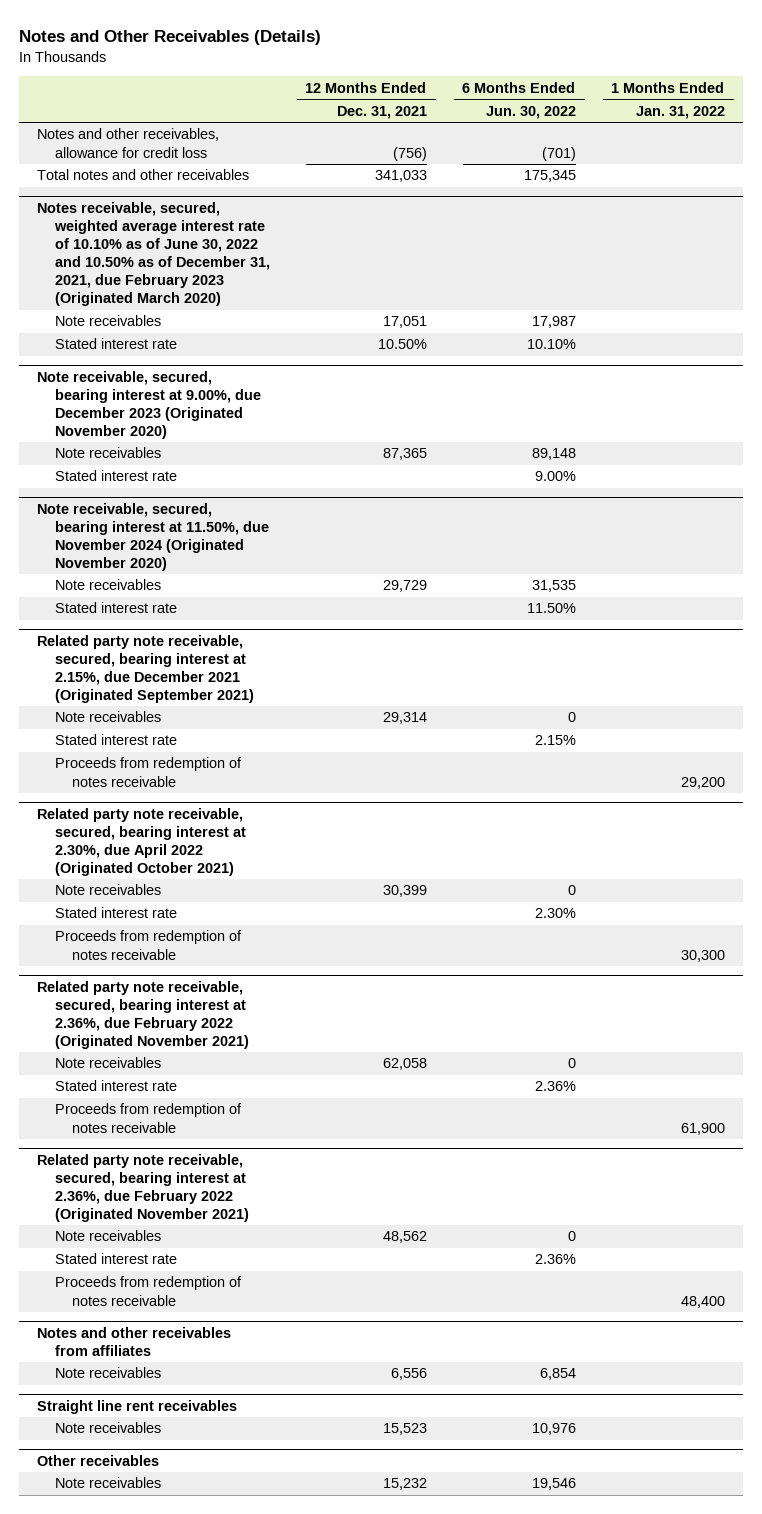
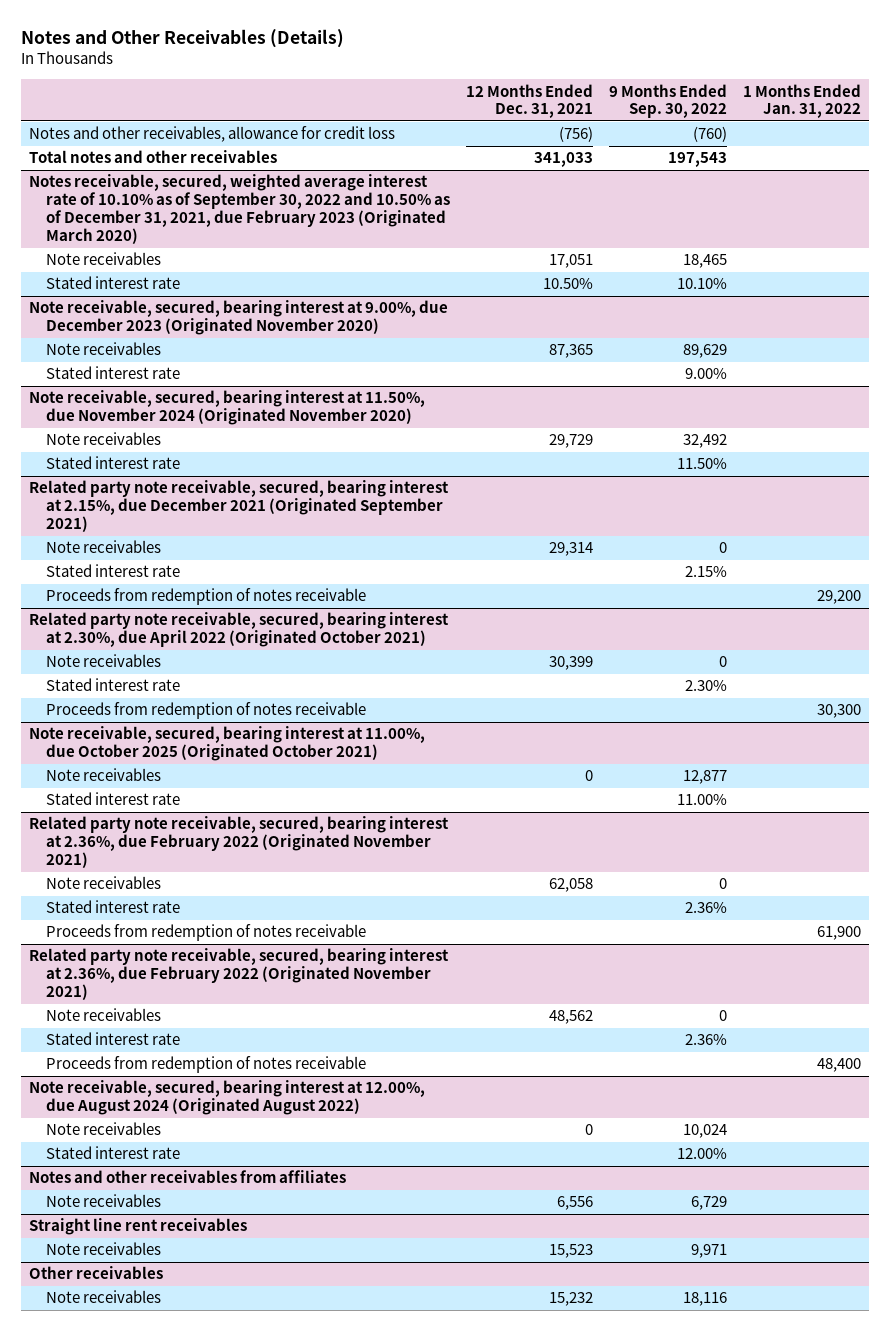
- | 12 Months Ended Dec. 31, 2021 | 6 Months Ended Jun. 30, 2022 | 1 Months Ended Jan. 31, 2022
+ | 12 Months Ended Dec. 31, 2021 | 9 Months Ended Sep. 30, 2022 | 1 Months Ended Jan. 31, 2022
- Notes receivable, secured, weighted average interest rate of 10.10% as of June 30, 2022 and 10.50% as of December 31, 2021, due February 2023 (Originated March 2020)
+ Notes receivable, secured, weighted average interest rate of 10.10% as of September 30, 2022 and 10.50% as of December 31, 2021, due February 2023 (Originated March 2020)
+ Note receivable, secured, bearing interest at 11.00%, due October 2025 (Originated October 2021)
+ Note receivables | 0 | 12,877 |
+ Stated interest rate | | 11.00% |
+ Note receivable, secured, bearing interest at 12.00%, due August 2024 (Originated August 2022)
+ Note receivables | 0 | 10,024 |
+ Stated interest rate | | 12.00% |

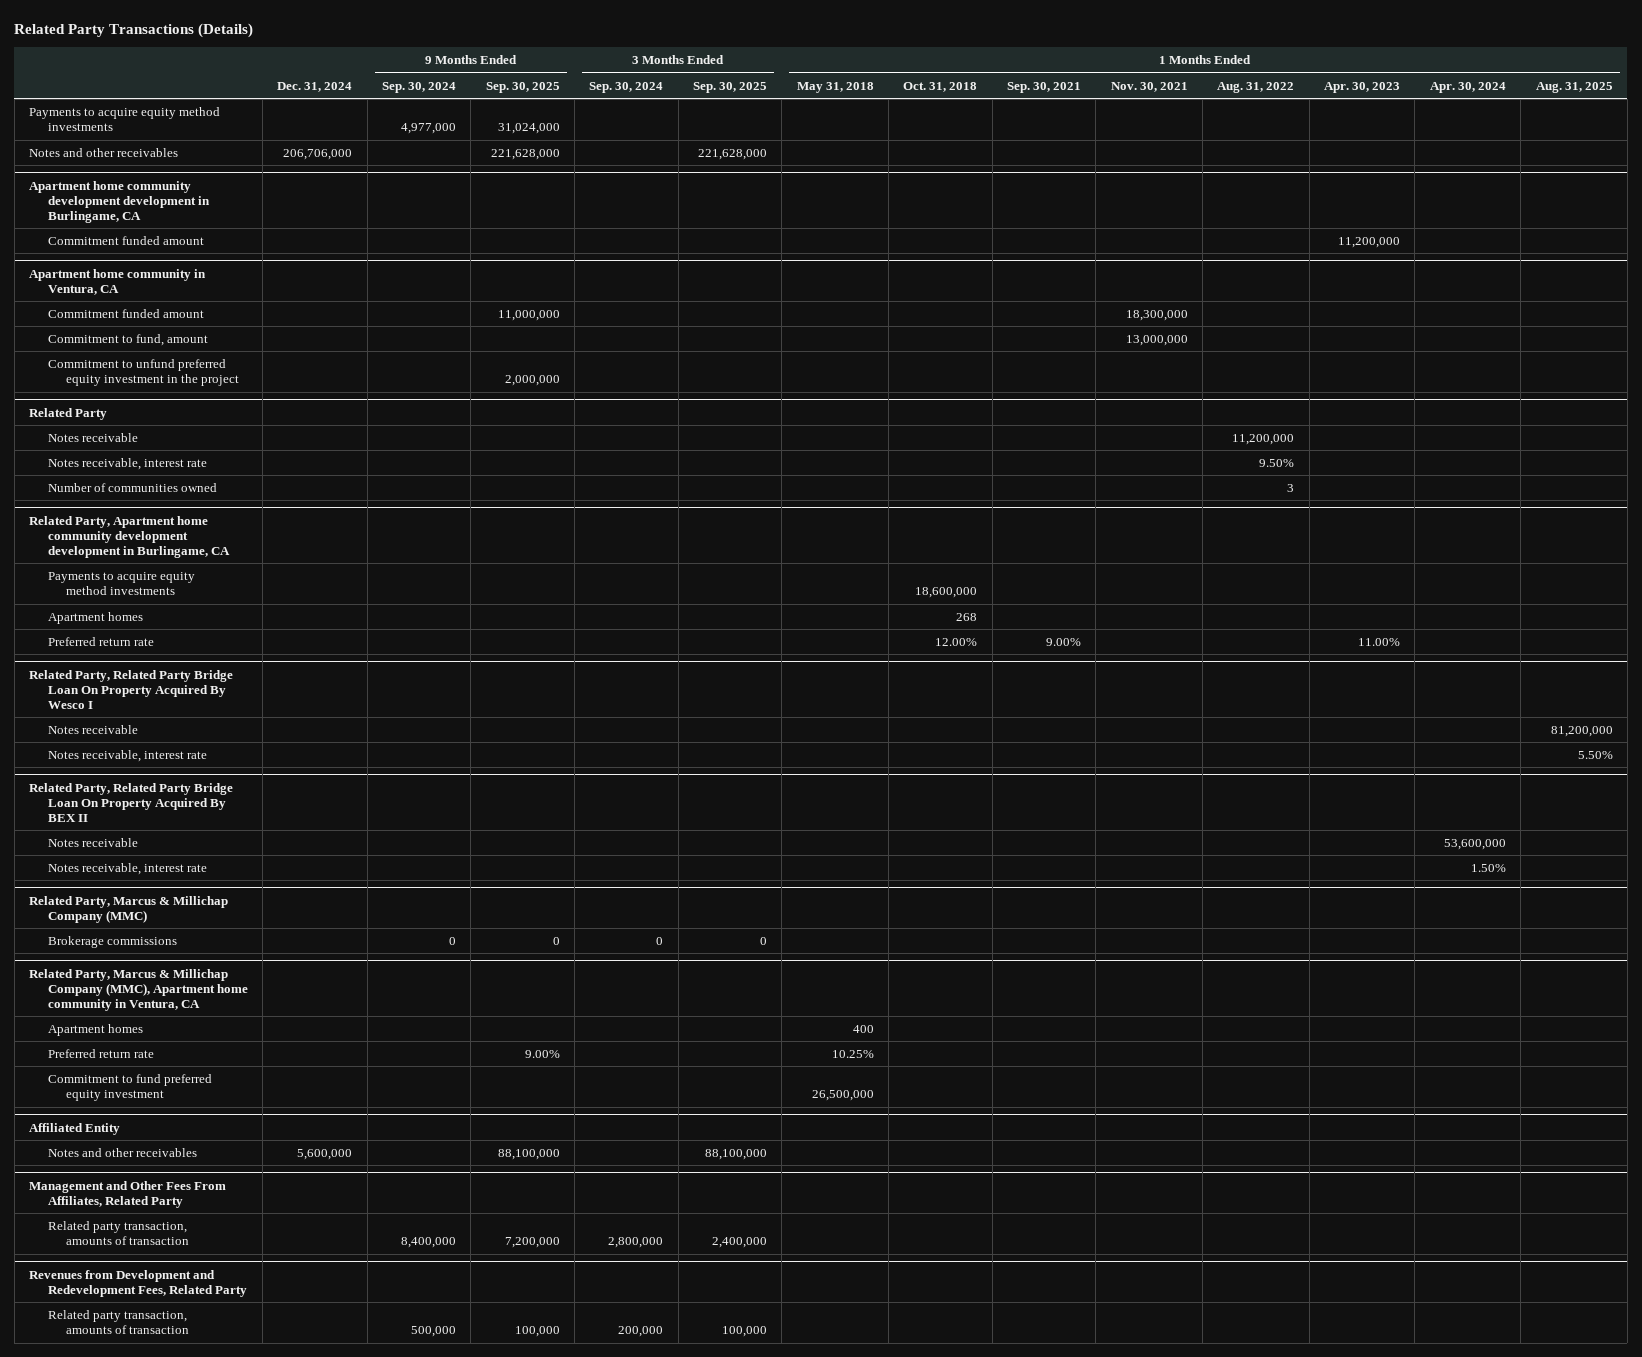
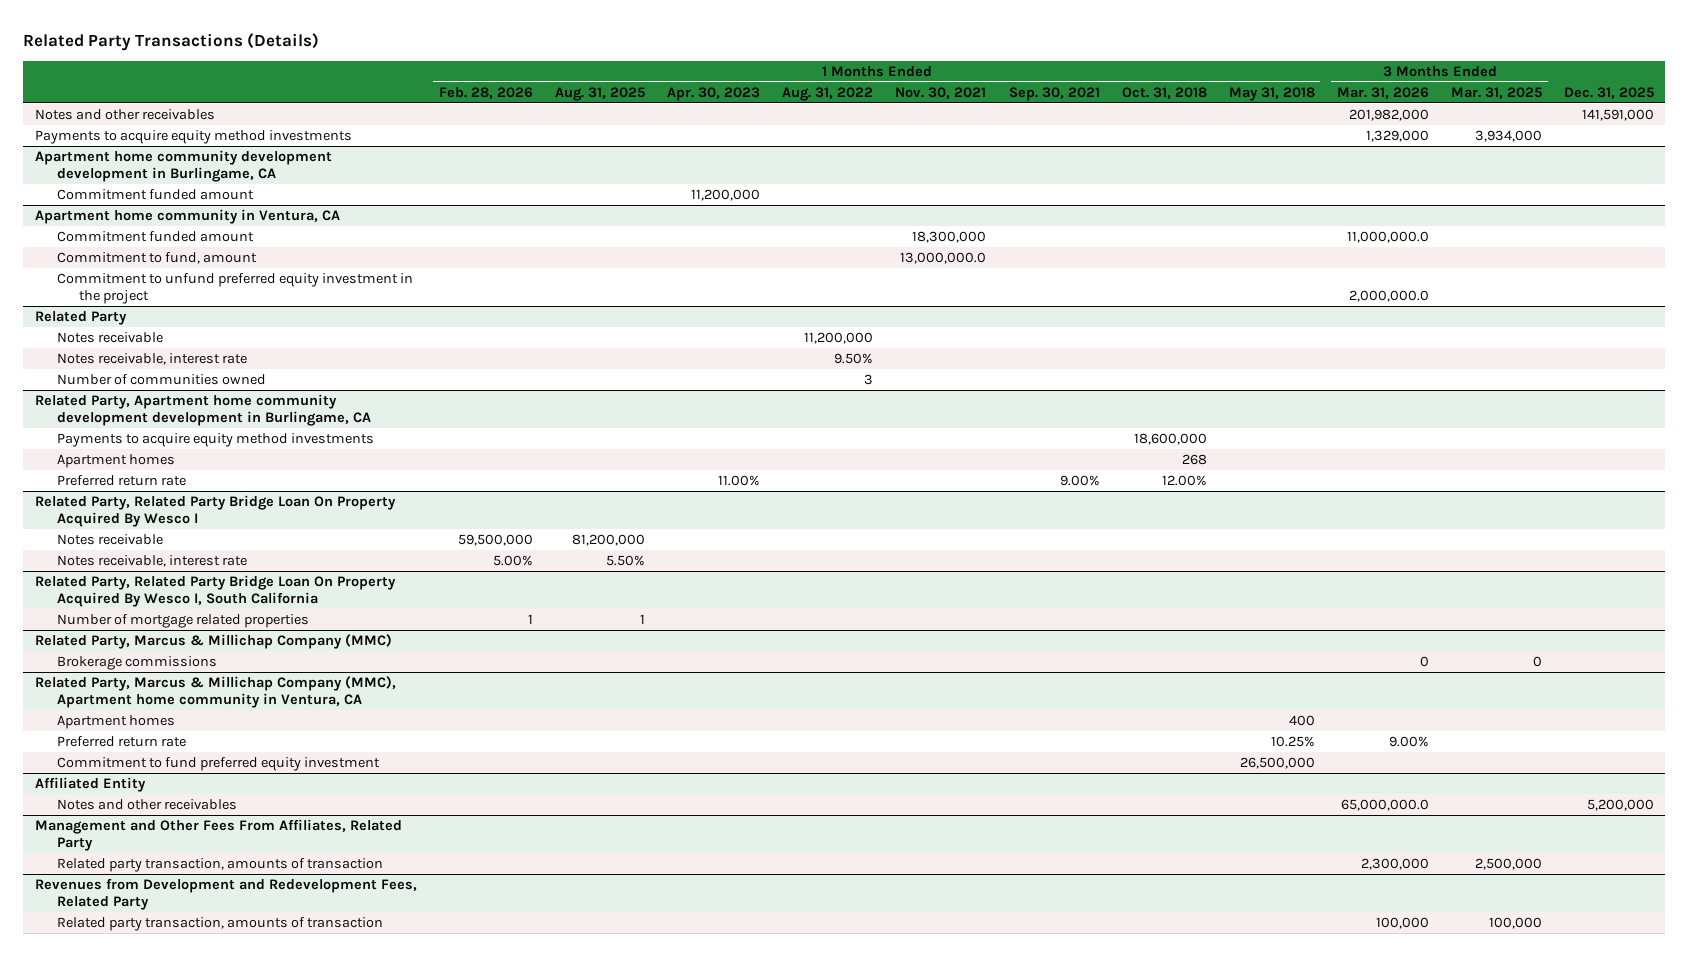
- | Dec. 31, 2024 | 9 Months Ended Sep. 30, 2024 | 9 Months Ended Sep. 30, 2025 | 3 Months Ended Sep. 30, 2024 | 3 Months Ended Sep. 30, 2025 | 1 Months Ended May 31, 2018 | 1 Months Ended Oct. 31, 2018 | 1 Months Ended Sep. 30, 2021 | 1 Months Ended Nov. 30, 2021 | 1 Months Ended Aug. 31, 2022 | 1 Months Ended Apr. 30, 2023 | 1 Months Ended Apr. 30, 2024 | 1 Months Ended Aug. 31, 2025
+ | 1 Months Ended Feb. 28, 2026 | 1 Months Ended Aug. 31, 2025 | 1 Months Ended Apr. 30, 2023 | 1 Months Ended Aug. 31, 2022 | 1 Months Ended Nov. 30, 2021 | 1 Months Ended Sep. 30, 2021 | 1 Months Ended Oct. 31, 2018 | 1 Months Ended May 31, 2018 | 3 Months Ended Mar. 31, 2026 | 3 Months Ended Mar. 31, 2025 | Dec. 31, 2025
moved down: Payments to acquire equity method investments | | | | | | | | | 1,329,000 | 3,934,000 |
@ Apartment home community in Ventura, CA
- Commitment to fund, amount | | | | | | | | | 13,000,000 | | | |
+ Commitment to fund, amount | | | | | 13,000,000.0 | | | | | |
- Related Party, Related Party Bridge Loan On Property Acquired By BEX II
- Notes receivable | | | | | | | | | | | | 53,600,000 |
- Notes receivable, interest rate | | | | | | | | | | | | 1.50% |
+ Related Party, Related Party Bridge Loan On Property Acquired By Wesco I, South California
+ Number of mortgage related properties | 1 | 1 | | | | | | | | |

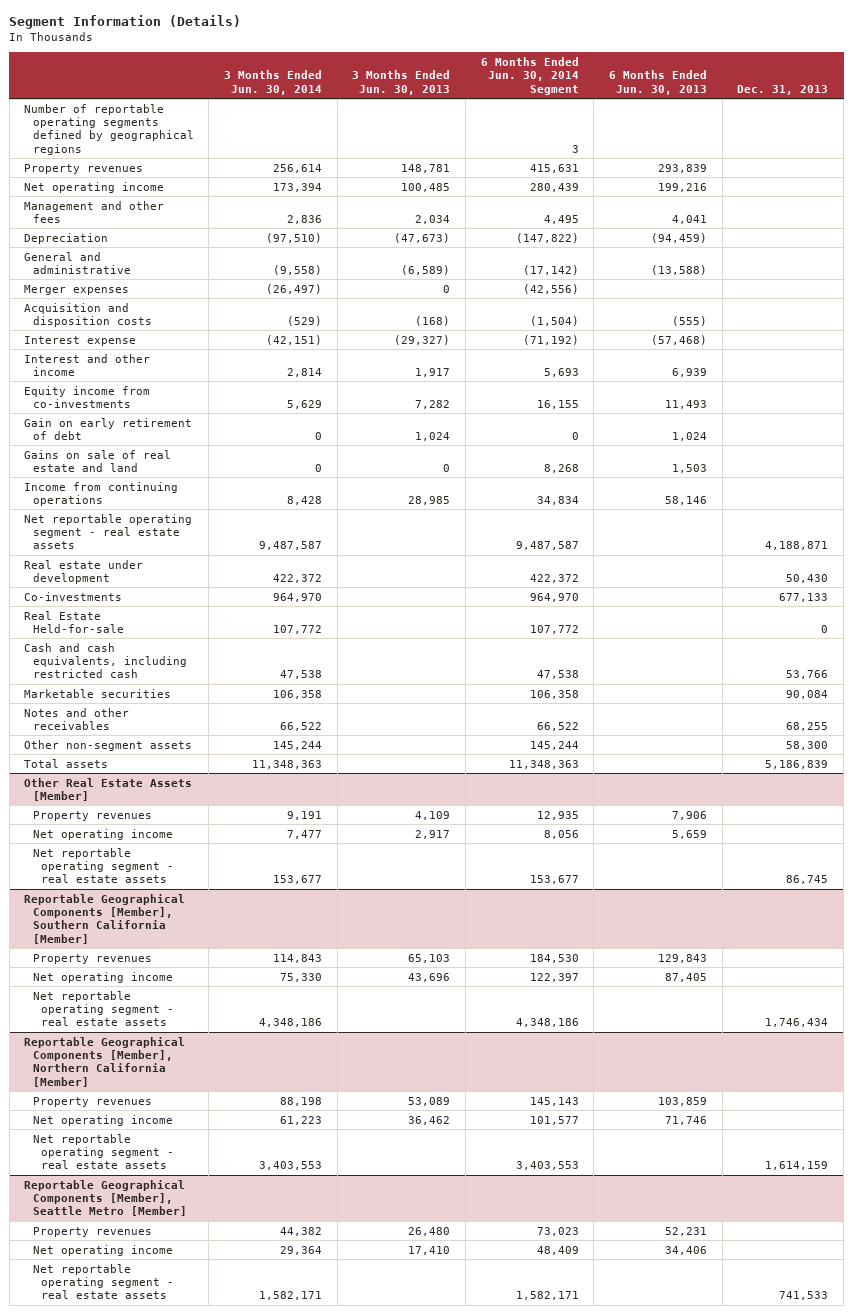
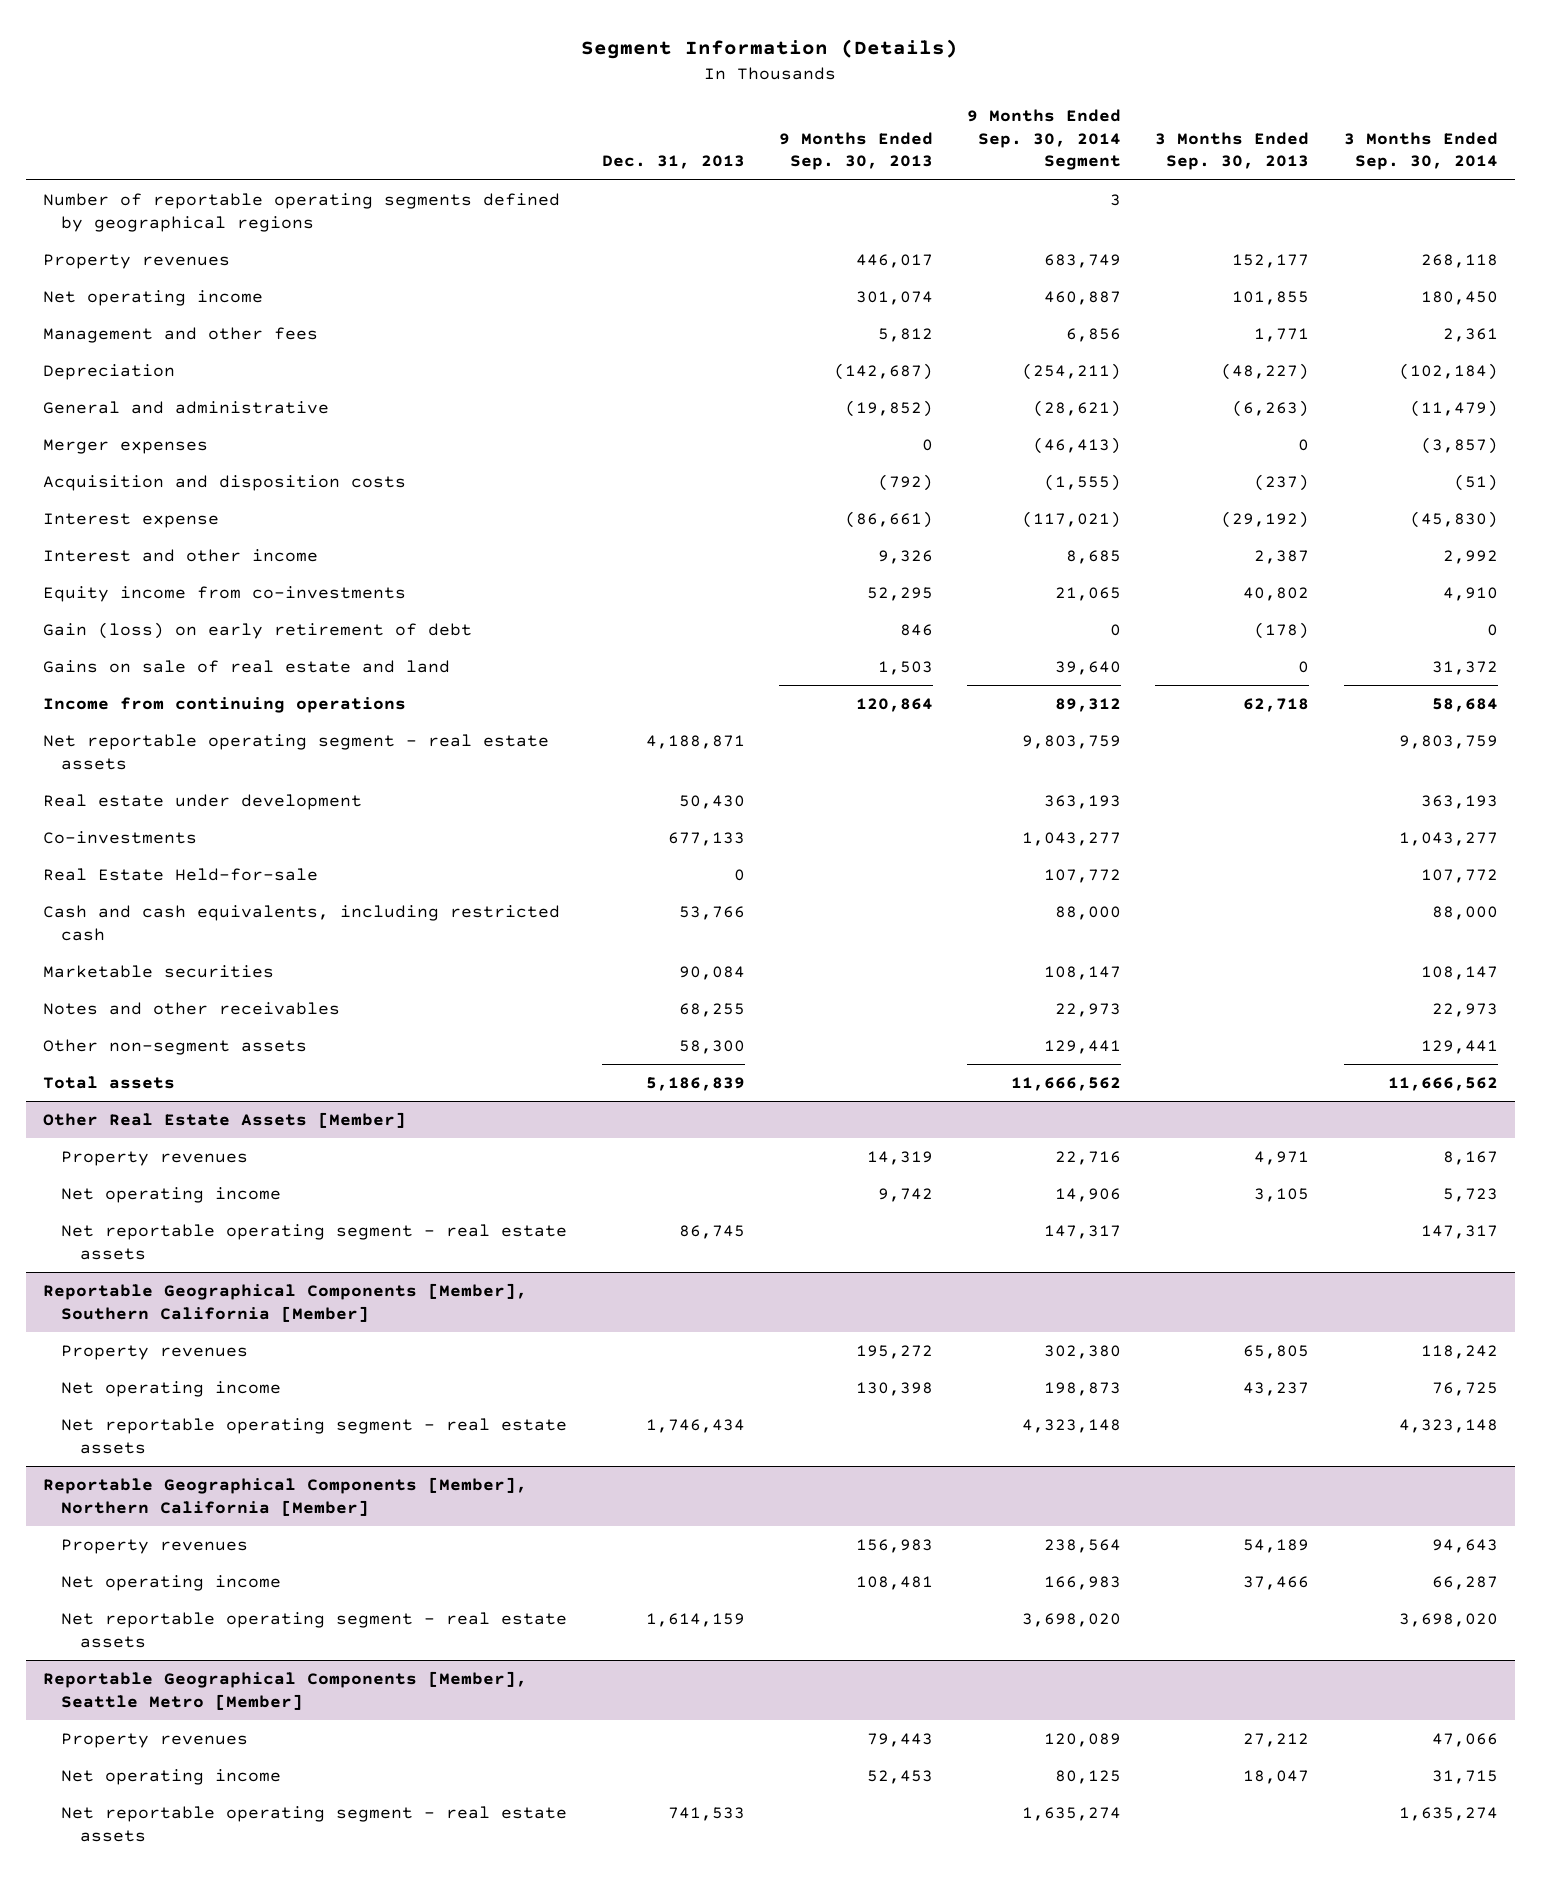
- | 3 Months Ended Jun. 30, 2014 | 3 Months Ended Jun. 30, 2013 | 6 Months Ended Jun. 30, 2014 Segment | 6 Months Ended Jun. 30, 2013 | Dec. 31, 2013
+ | Dec. 31, 2013 | 9 Months Ended Sep. 30, 2013 | 9 Months Ended Sep. 30, 2014 Segment | 3 Months Ended Sep. 30, 2013 | 3 Months Ended Sep. 30, 2014
- Gain on early retirement of debt | 0 | 1,024 | 0 | 1,024 |
+ Gain (loss) on early retirement of debt | | 846 | 0 | (178) | 0

